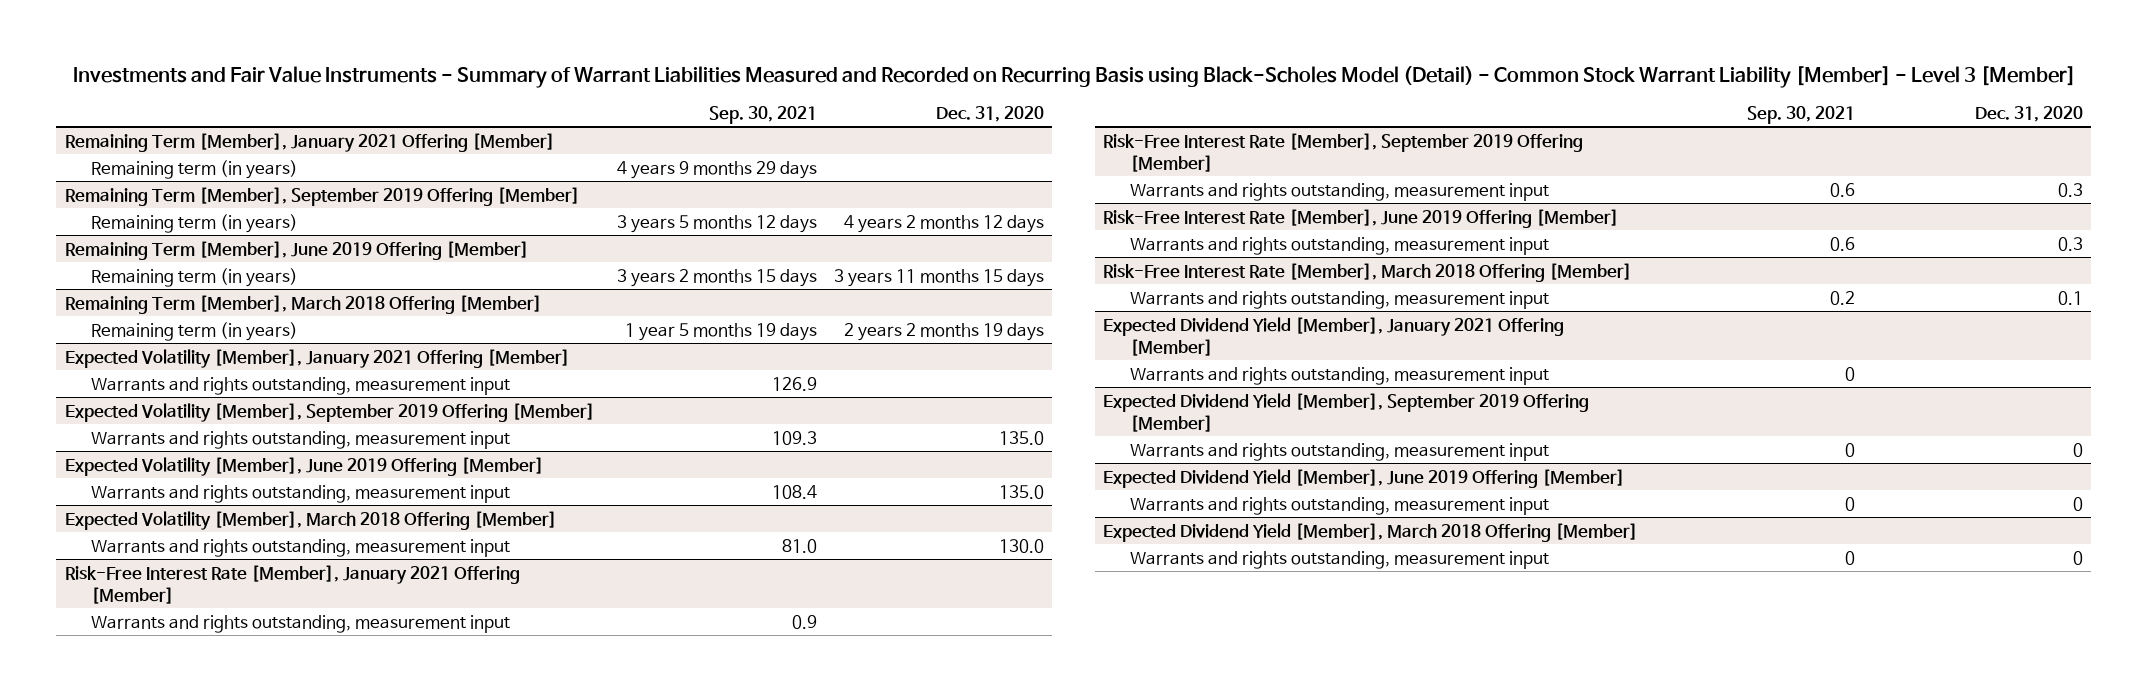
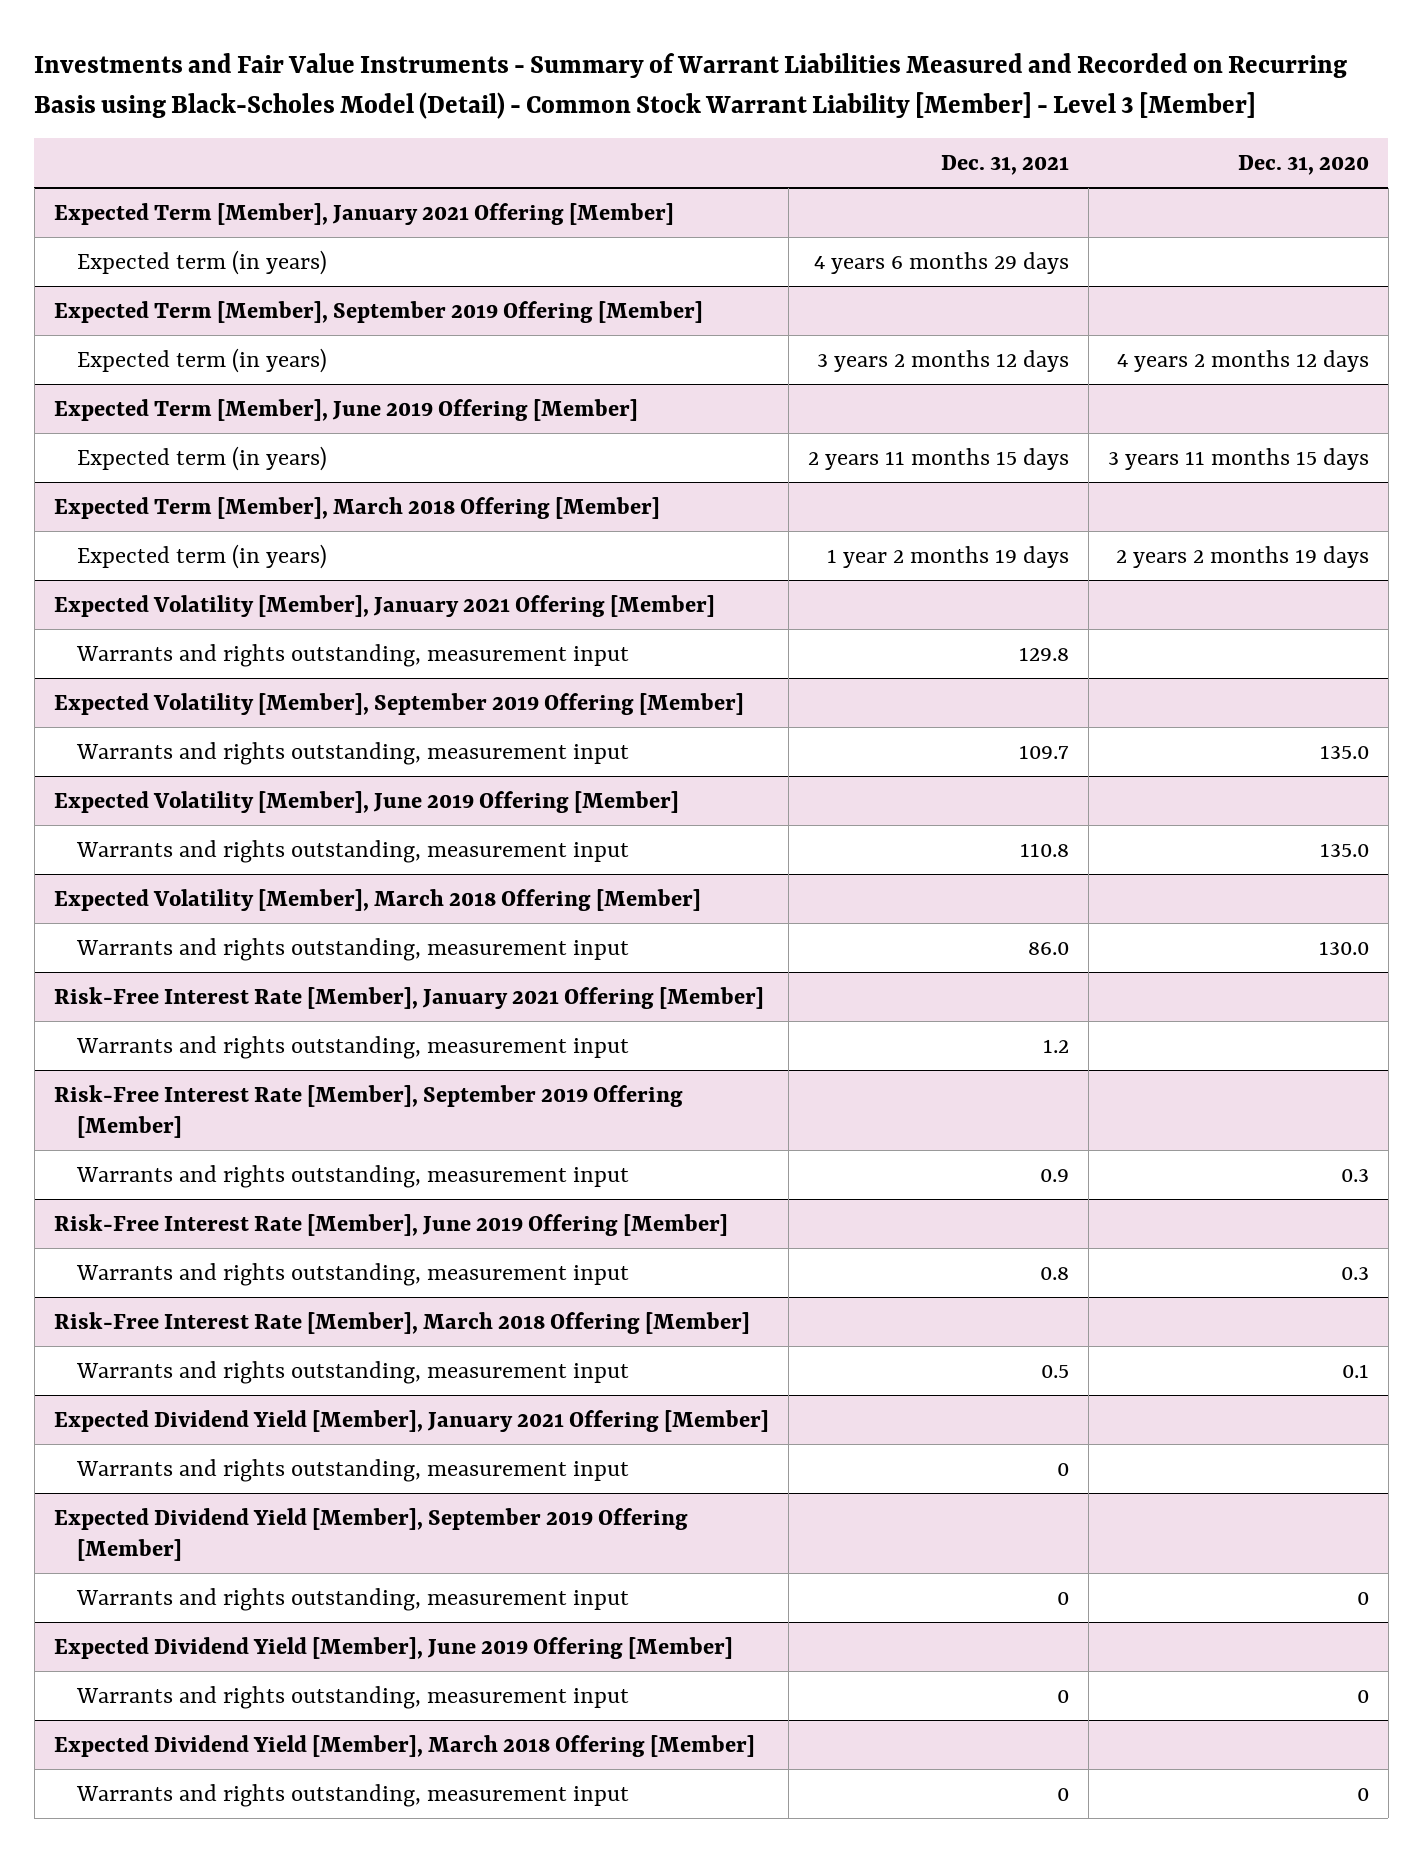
- | Sep. 30, 2021 | Dec. 31, 2020
+ | Dec. 31, 2021 | Dec. 31, 2020
- Remaining Term [Member], January 2021 Offering [Member]
- Remaining term (in years) | 4 years 9 months 29 days |
- Remaining Term [Member], September 2019 Offering [Member]
- Remaining term (in years) | 3 years 5 months 12 days | 4 years 2 months 12 days
- Remaining Term [Member], June 2019 Offering [Member]
- Remaining term (in years) | 3 years 2 months 15 days | 3 years 11 months 15 days
- Remaining Term [Member], March 2018 Offering [Member]
- Remaining term (in years) | 1 year 5 months 19 days | 2 years 2 months 19 days
+ Expected Term [Member], January 2021 Offering [Member]
+ Expected term (in years) | 4 years 6 months 29 days |
+ Expected Term [Member], September 2019 Offering [Member]
+ Expected term (in years) | 3 years 2 months 12 days | 4 years 2 months 12 days
+ Expected Term [Member], June 2019 Offering [Member]
+ Expected term (in years) | 2 years 11 months 15 days | 3 years 11 months 15 days
+ Expected Term [Member], March 2018 Offering [Member]
+ Expected term (in years) | 1 year 2 months 19 days | 2 years 2 months 19 days

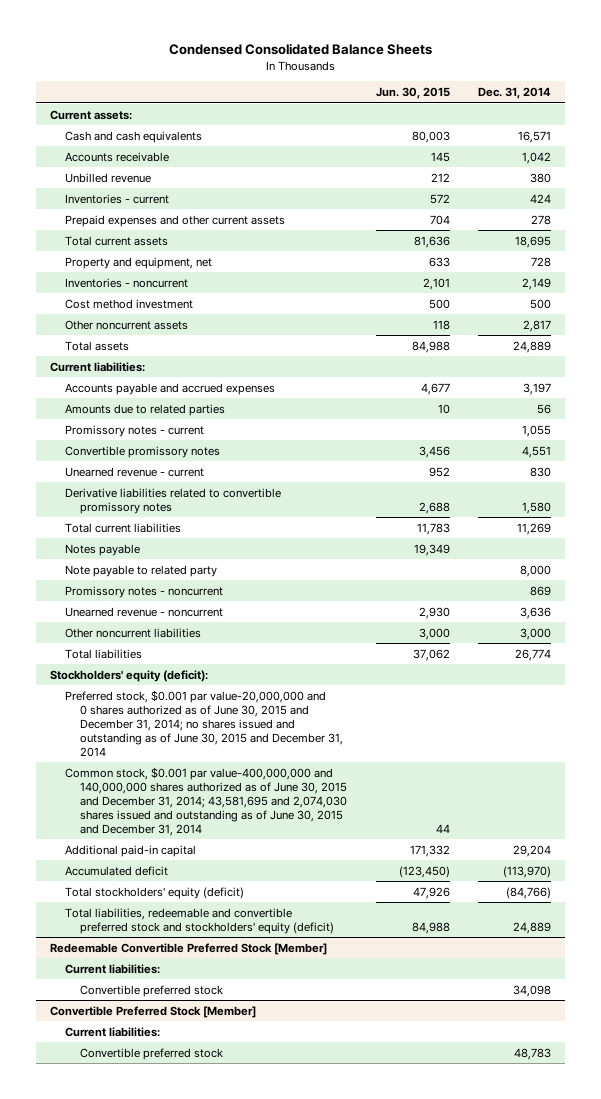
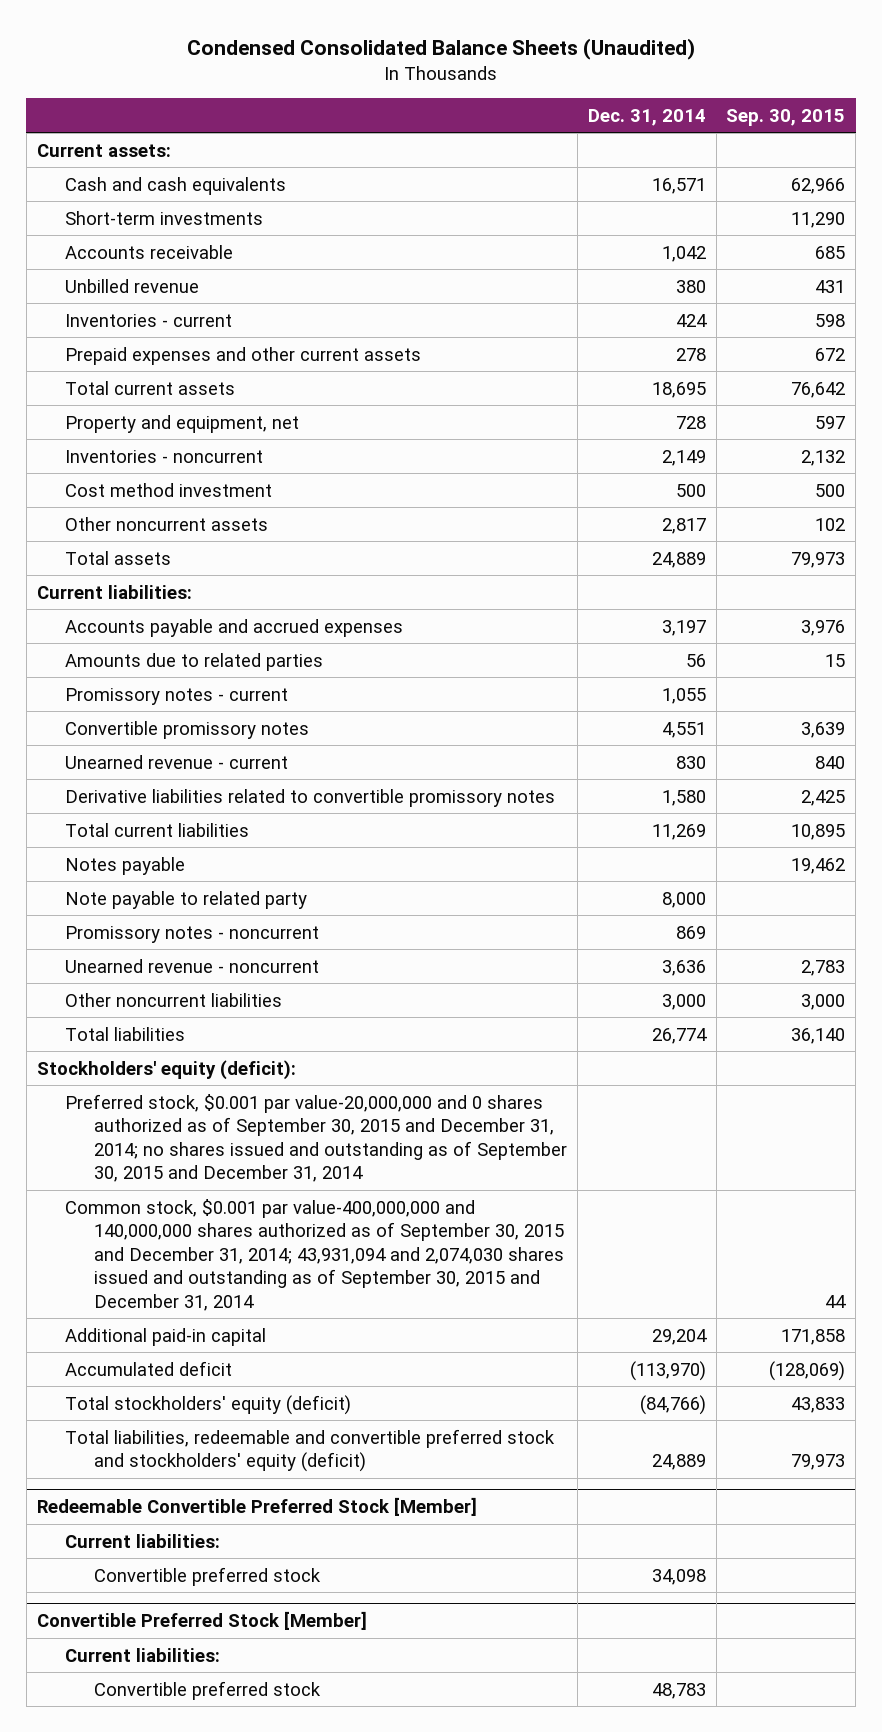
- Condensed Consolidated Balance Sheets
+ Condensed Consolidated Balance Sheets (Unaudited)
- | Jun. 30, 2015 | Dec. 31, 2014
+ | Dec. 31, 2014 | Sep. 30, 2015
+ Short-term investments | | 11,290
- Preferred stock, $0.001 par value-20,000,000 and 0 shares authorized as of June 30, 2015 and December 31, 2014; no shares issued and outstanding as of June 30, 2015 and December 31, 2014
- Common stock, $0.001 par value-400,000,000 and 140,000,000 shares authorized as of June 30, 2015 and December 31, 2014; 43,581,695 and 2,074,030 shares issued and outstanding as of June 30, 2015 and December 31, 2014 | 44 |
+ Preferred stock, $0.001 par value-20,000,000 and 0 shares authorized as of September 30, 2015 and December 31, 2014; no shares issued and outstanding as of September 30, 2015 and December 31, 2014
+ Common stock, $0.001 par value-400,000,000 and 140,000,000 shares authorized as of September 30, 2015 and December 31, 2014; 43,931,094 and 2,074,030 shares issued and outstanding as of September 30, 2015 and December 31, 2014 | | 44

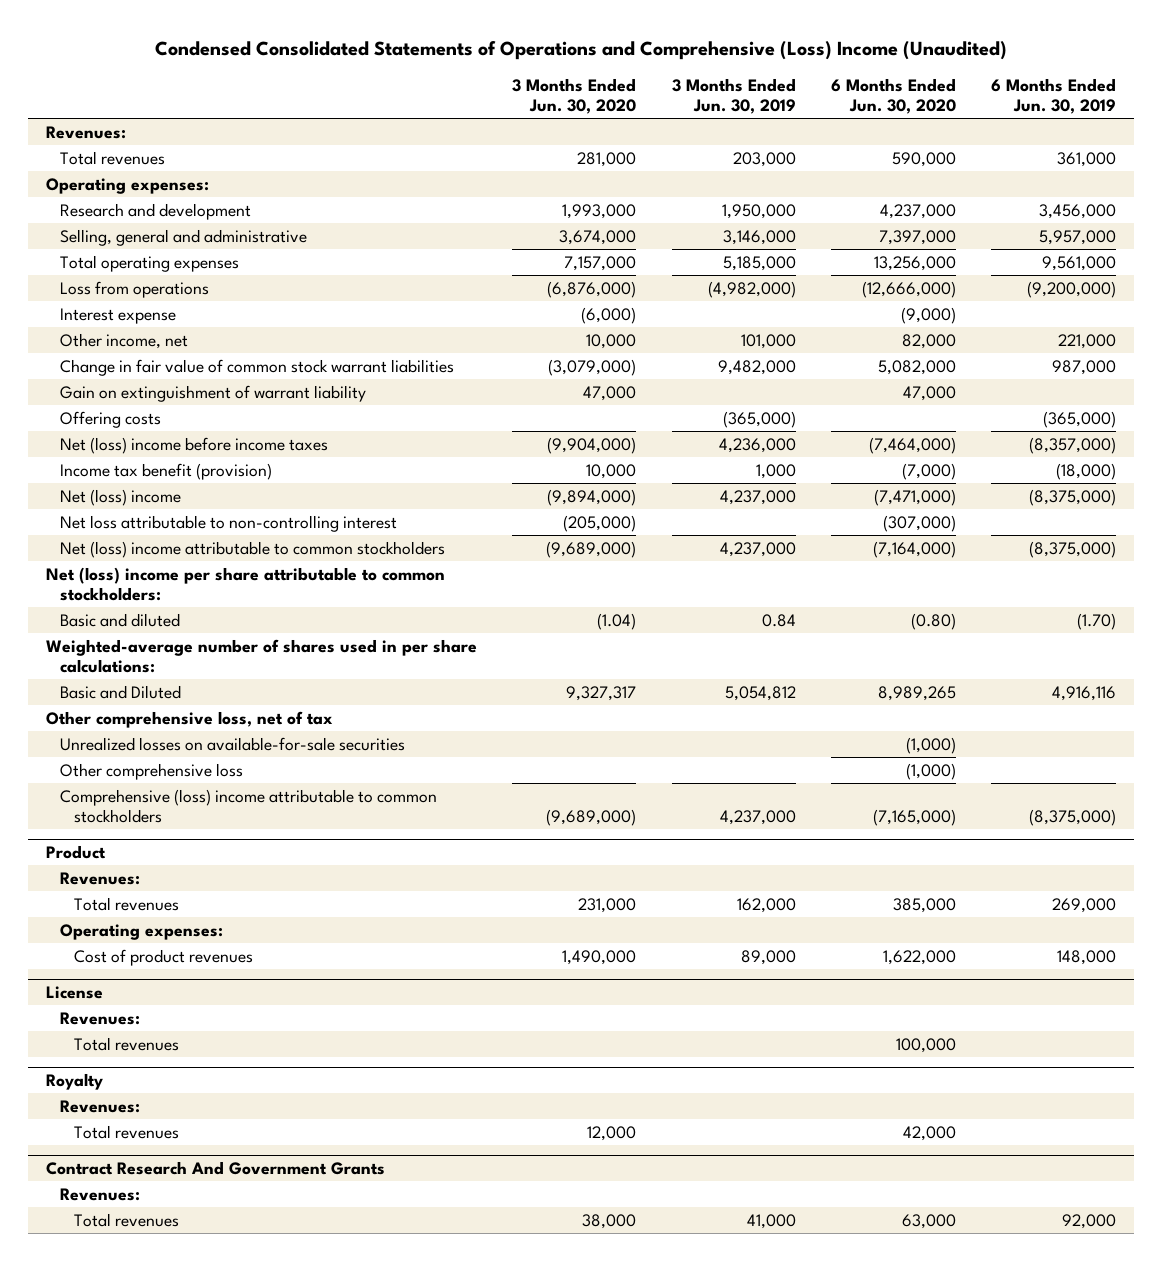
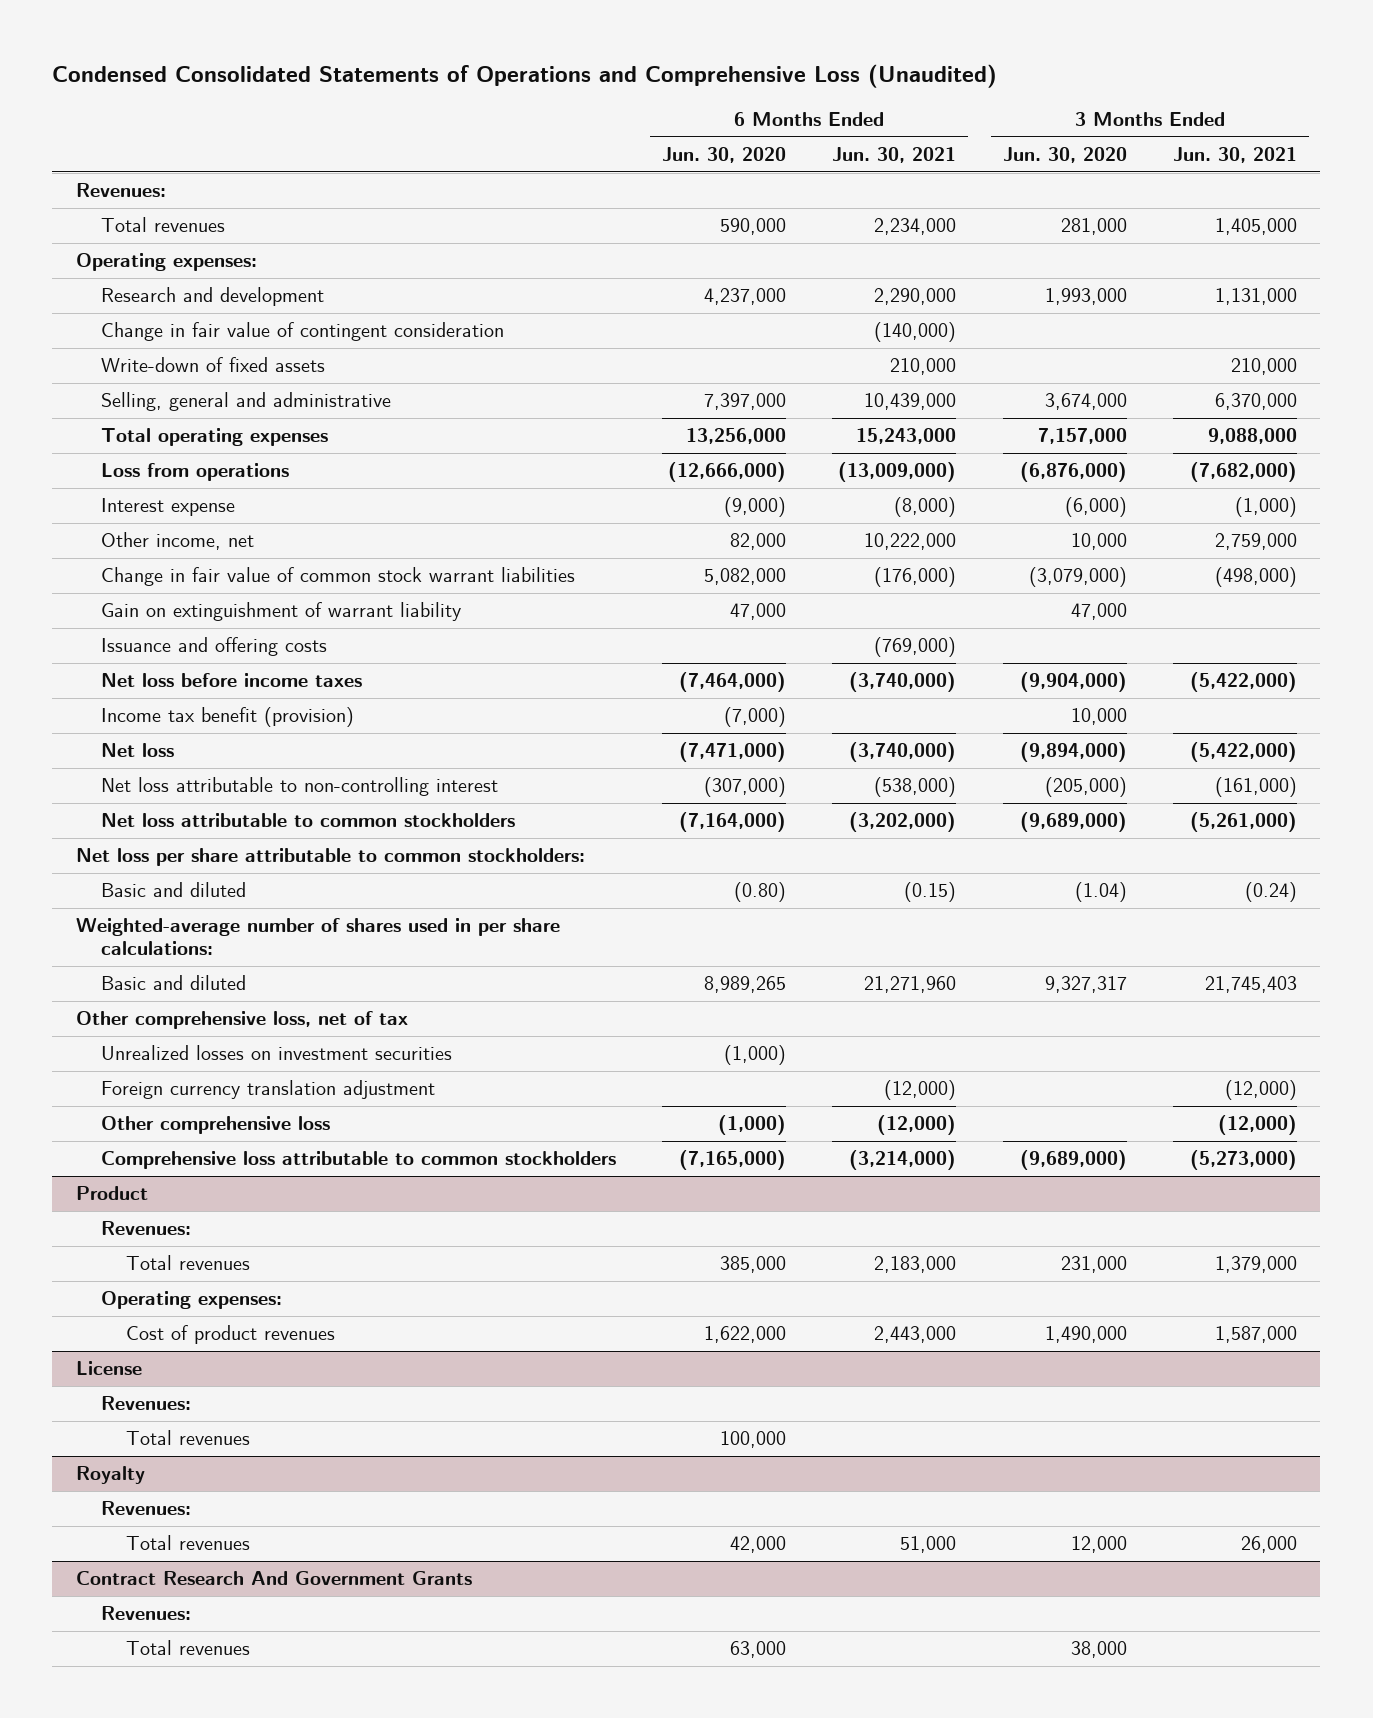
- Condensed Consolidated Statements of Operations and Comprehensive (Loss) Income (Unaudited)
+ Condensed Consolidated Statements of Operations and Comprehensive Loss (Unaudited)
- | 3 Months Ended Jun. 30, 2020 | 3 Months Ended Jun. 30, 2019 | 6 Months Ended Jun. 30, 2020 | 6 Months Ended Jun. 30, 2019
+ | 6 Months Ended Jun. 30, 2020 | 6 Months Ended Jun. 30, 2021 | 3 Months Ended Jun. 30, 2020 | 3 Months Ended Jun. 30, 2021
+ Change in fair value of contingent consideration | | (140,000) | |
+ Write-down of fixed assets | | 210,000 | | 210,000
- Offering costs | | (365,000) | | (365,000)
- Net (loss) income before income taxes | (9,904,000) | 4,236,000 | (7,464,000) | (8,357,000)
+ Issuance and offering costs | | (769,000) | |
+ Net loss before income taxes | (7,464,000) | (3,740,000) | (9,904,000) | (5,422,000)
- Net (loss) income | (9,894,000) | 4,237,000 | (7,471,000) | (8,375,000)
+ Net loss | (7,471,000) | (3,740,000) | (9,894,000) | (5,422,000)
- Net (loss) income attributable to common stockholders | (9,689,000) | 4,237,000 | (7,164,000) | (8,375,000)
- Net (loss) income per share attributable to common stockholders:
+ Net loss attributable to common stockholders | (7,164,000) | (3,202,000) | (9,689,000) | (5,261,000)
+ Net loss per share attributable to common stockholders:
- Basic and Diluted | 9,327,317 | 5,054,812 | 8,989,265 | 4,916,116
+ Basic and diluted | 8,989,265 | 21,271,960 | 9,327,317 | 21,745,403
- Unrealized losses on available-for-sale securities | | | (1,000) |
+ Unrealized losses on investment securities | (1,000) | | |
+ Foreign currency translation adjustment | | (12,000) | | (12,000)
- Comprehensive (loss) income attributable to common stockholders | (9,689,000) | 4,237,000 | (7,165,000) | (8,375,000)
+ Comprehensive loss attributable to common stockholders | (7,165,000) | (3,214,000) | (9,689,000) | (5,273,000)

